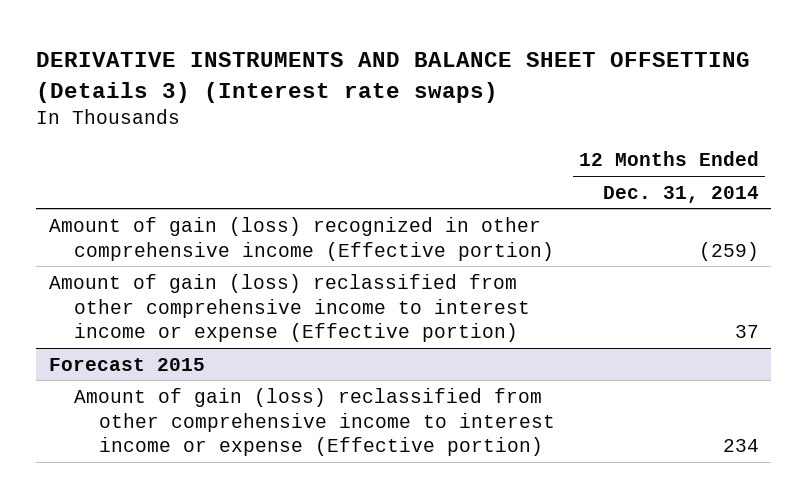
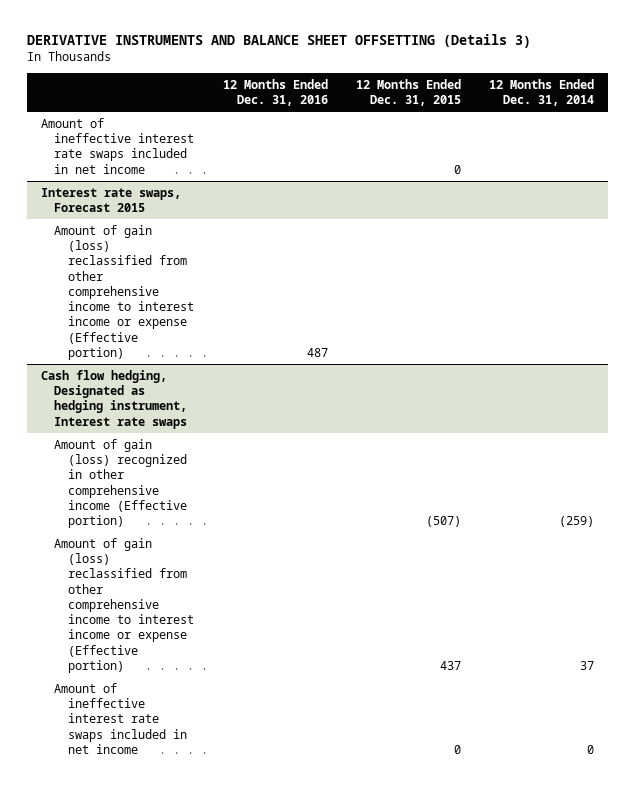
- DERIVATIVE INSTRUMENTS AND BALANCE SHEET OFFSETTING (Details 3) (Interest rate swaps)
+ DERIVATIVE INSTRUMENTS AND BALANCE SHEET OFFSETTING (Details 3)
- | 12 Months Ended Dec. 31, 2014
+ | 12 Months Ended Dec. 31, 2016 | 12 Months Ended Dec. 31, 2015 | 12 Months Ended Dec. 31, 2014
+ Amount of ineffective interest rate swaps included in net income | | 0 |
+ Interest rate swaps, Forecast 2015
+ Amount of gain (loss) reclassified from other comprehensive income to interest income or expense (Effective portion) | 487 | |
+ Cash flow hedging, Designated as hedging instrument, Interest rate swaps
- Forecast 2015
- Amount of gain (loss) reclassified from other comprehensive income to interest income or expense (Effective portion) | 234
+ Amount of ineffective interest rate swaps included in net income | | 0 | 0

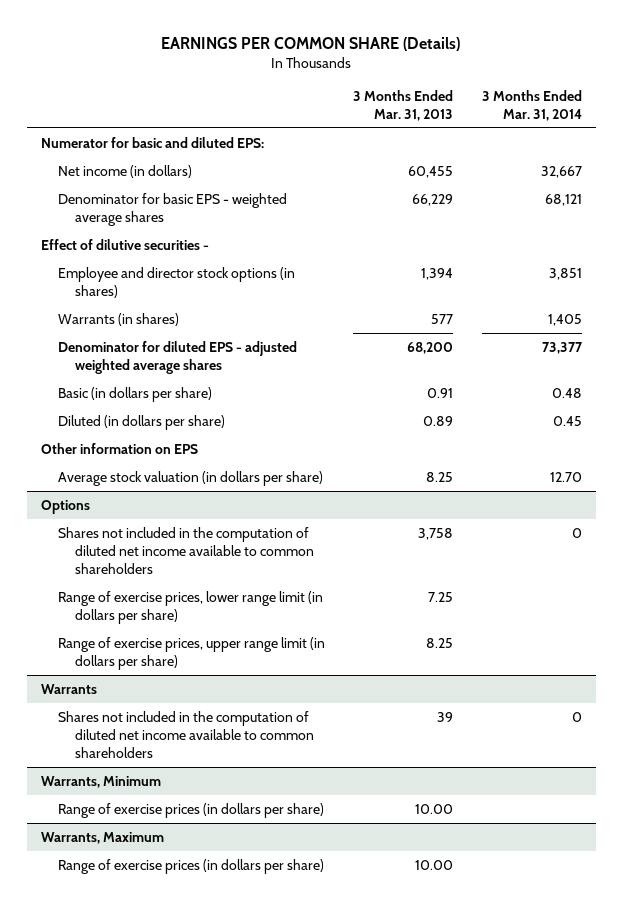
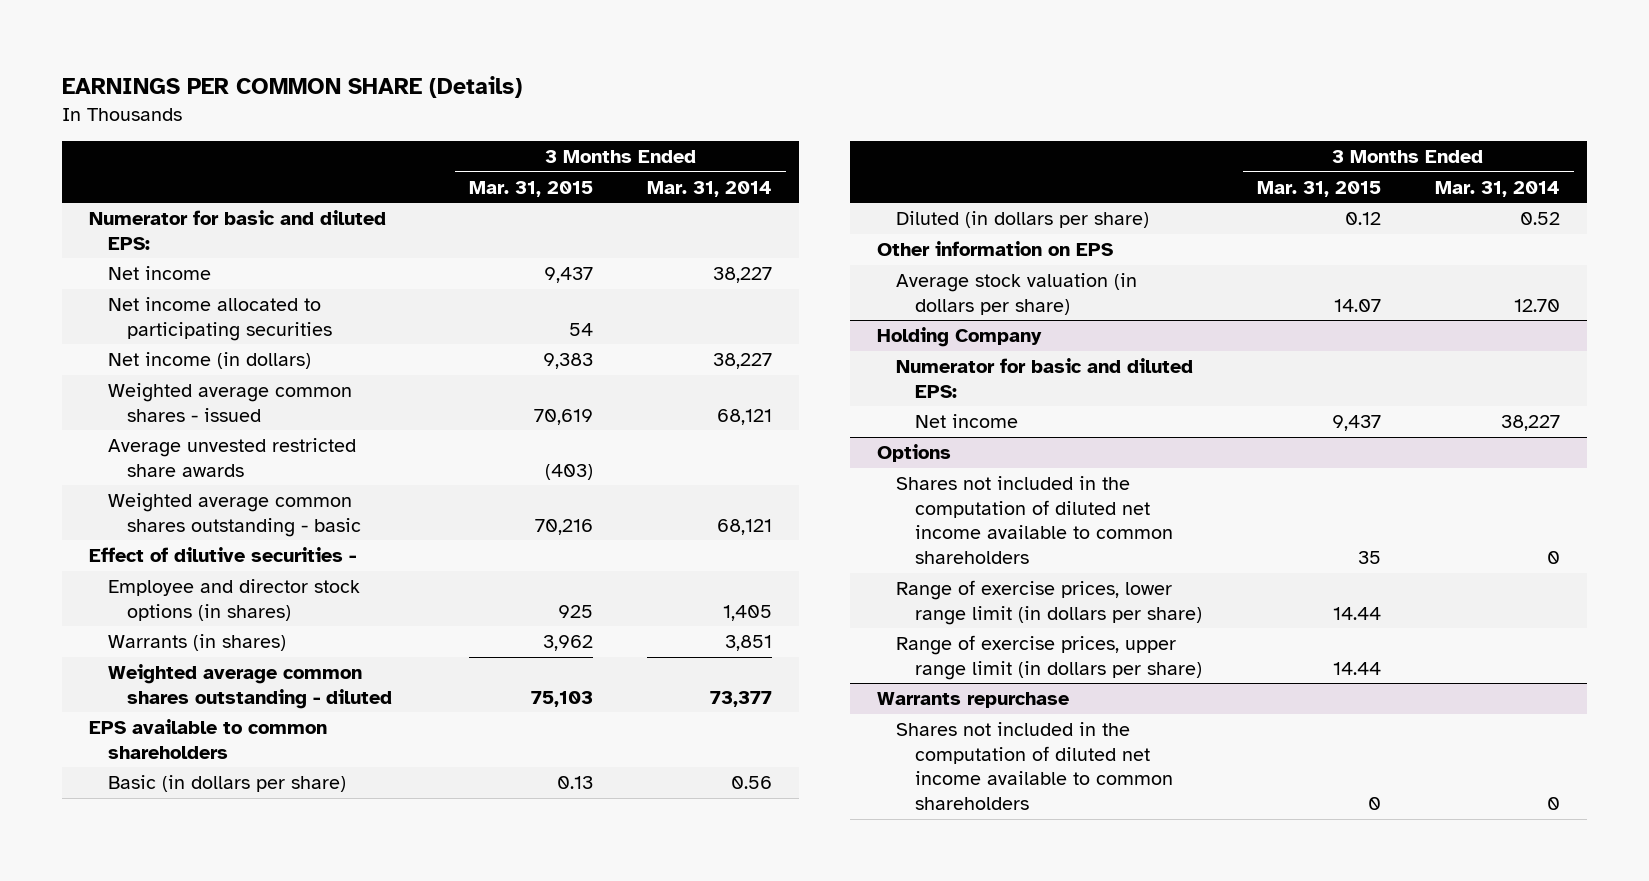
- | 3 Months Ended Mar. 31, 2013 | 3 Months Ended Mar. 31, 2014
+ | 3 Months Ended Mar. 31, 2015 | 3 Months Ended Mar. 31, 2014
- Net income (in dollars) | 60,455 | 32,667
- Denominator for basic EPS - weighted average shares | 66,229 | 68,121
+ Net income | 9,437 | 38,227
+ Net income allocated to participating securities | 54 |
+ Net income (in dollars) | 9,383 | 38,227
+ Weighted average common shares - issued | 70,619 | 68,121
+ Average unvested restricted share awards | (403) |
+ Weighted average common shares outstanding - basic | 70,216 | 68,121
- Employee and director stock options (in shares) | 1,394 | 3,851
- Warrants (in shares) | 577 | 1,405
- Denominator for diluted EPS - adjusted weighted average shares | 68,200 | 73,377
- Basic (in dollars per share) | 0.91 | 0.48
- Diluted (in dollars per share) | 0.89 | 0.45
+ Employee and director stock options (in shares) | 925 | 1,405
+ Warrants (in shares) | 3,962 | 3,851
+ Weighted average common shares outstanding - diluted | 75,103 | 73,377
+ EPS available to common shareholders
+ Basic (in dollars per share) | 0.13 | 0.56
+ Diluted (in dollars per share) | 0.12 | 0.52
+ Holding Company
+ Numerator for basic and diluted EPS:
+ Net income | 9,437 | 38,227
- Warrants
+ Warrants repurchase
- Warrants, Minimum
- Range of exercise prices (in dollars per share) | 10.00 |
- Warrants, Maximum
- Range of exercise prices (in dollars per share) | 10.00 |

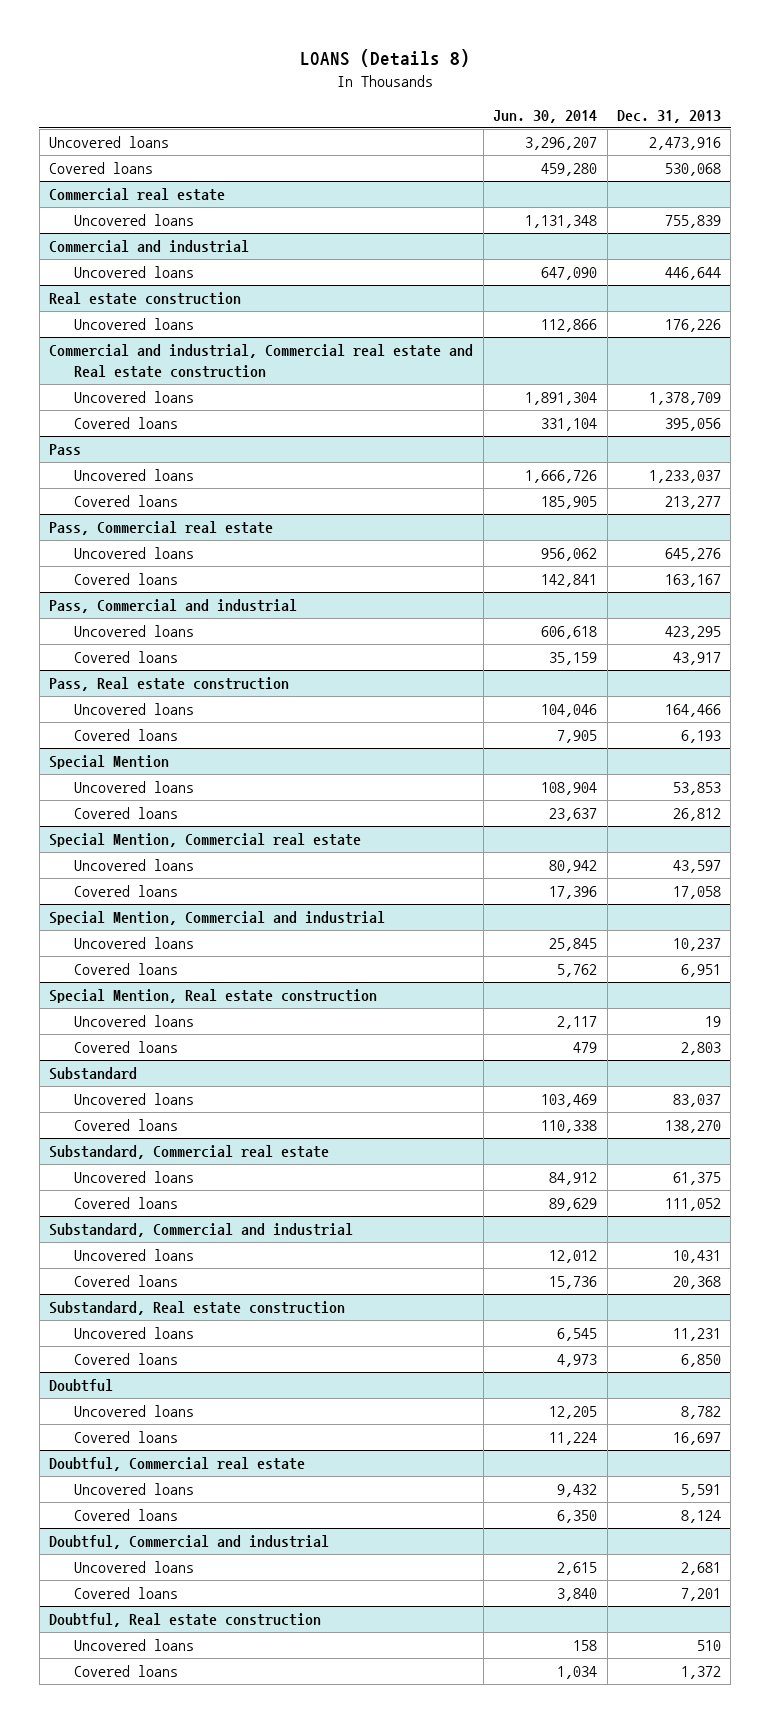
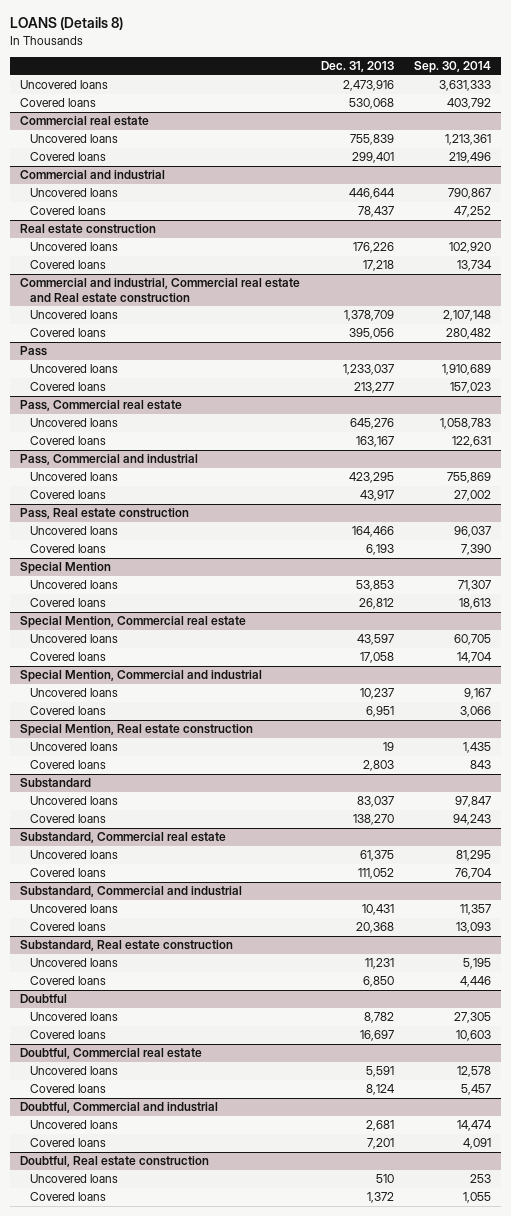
- | Jun. 30, 2014 | Dec. 31, 2013
+ | Dec. 31, 2013 | Sep. 30, 2014
@ Commercial real estate
+ Covered loans | 299,401 | 219,496
@ Commercial and industrial
+ Covered loans | 78,437 | 47,252
@ Real estate construction
+ Covered loans | 17,218 | 13,734

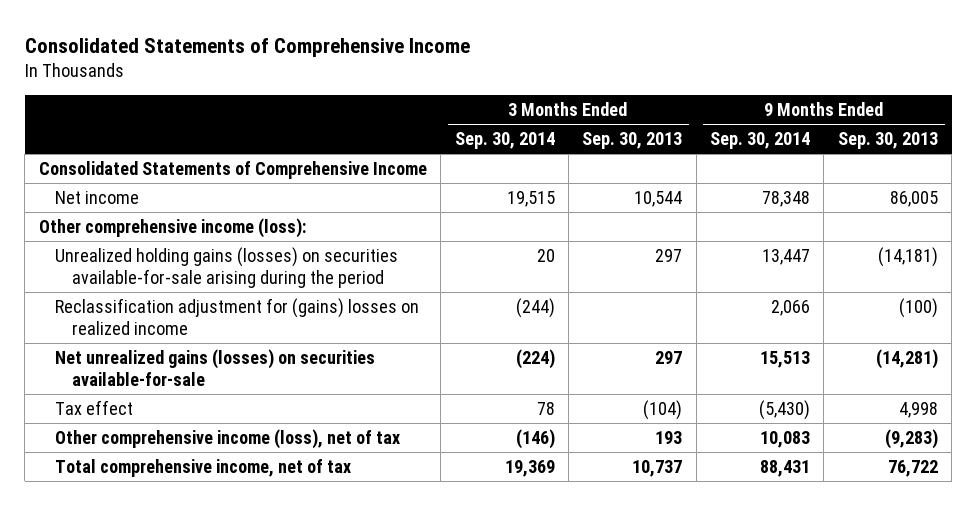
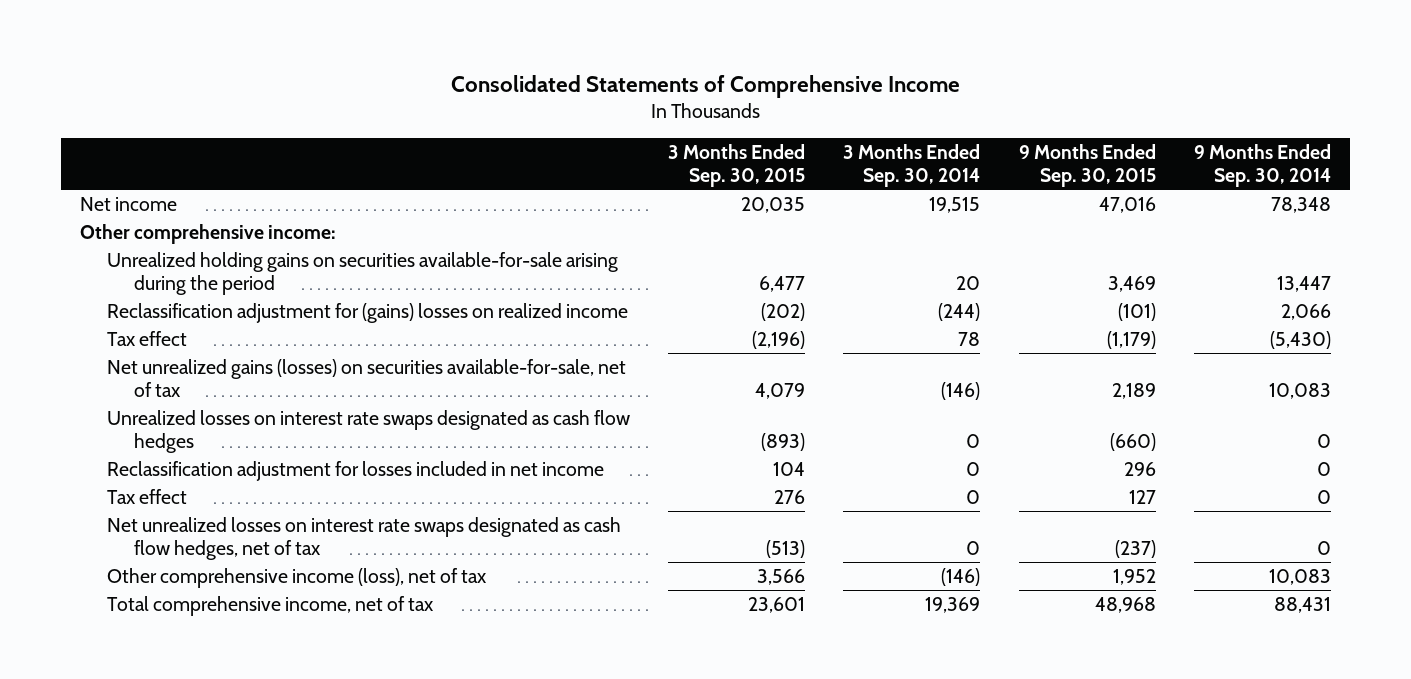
- | 3 Months Ended Sep. 30, 2014 | 3 Months Ended Sep. 30, 2013 | 9 Months Ended Sep. 30, 2014 | 9 Months Ended Sep. 30, 2013
+ | 3 Months Ended Sep. 30, 2015 | 3 Months Ended Sep. 30, 2014 | 9 Months Ended Sep. 30, 2015 | 9 Months Ended Sep. 30, 2014
- Consolidated Statements of Comprehensive Income
- Other comprehensive income (loss):
- Unrealized holding gains (losses) on securities available-for-sale arising during the period | 20 | 297 | 13,447 | (14,181)
+ Other comprehensive income:
+ Unrealized holding gains on securities available-for-sale arising during the period | 6,477 | 20 | 3,469 | 13,447
- Net unrealized gains (losses) on securities available-for-sale | (224) | 297 | 15,513 | (14,281)
+ Net unrealized gains (losses) on securities available-for-sale, net of tax | 4,079 | (146) | 2,189 | 10,083
+ Unrealized losses on interest rate swaps designated as cash flow hedges | (893) | 0 | (660) | 0
+ Reclassification adjustment for losses included in net income | 104 | 0 | 296 | 0
+ Tax effect | 276 | 0 | 127 | 0
+ Net unrealized losses on interest rate swaps designated as cash flow hedges, net of tax | (513) | 0 | (237) | 0

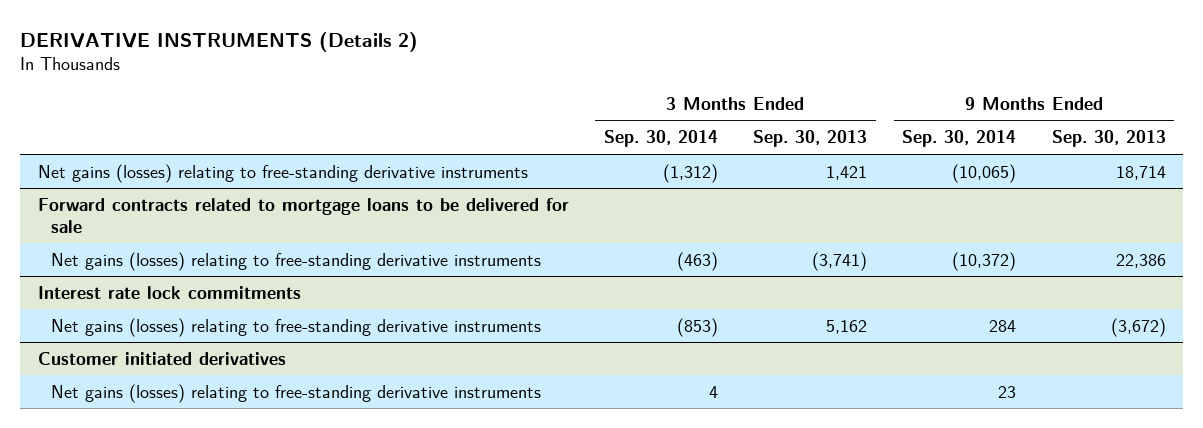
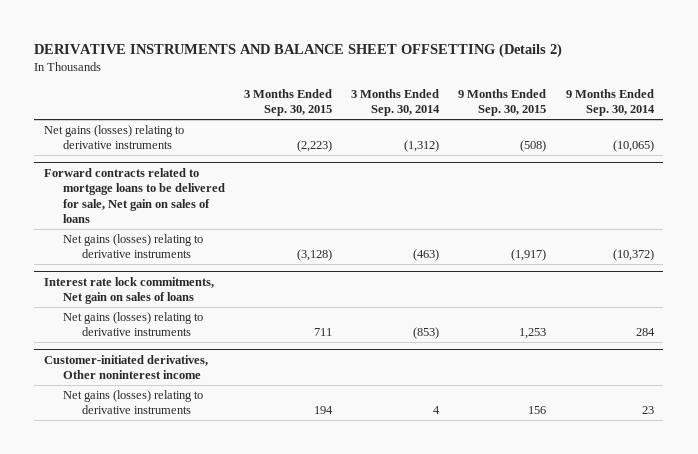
- DERIVATIVE INSTRUMENTS (Details 2)
+ DERIVATIVE INSTRUMENTS AND BALANCE SHEET OFFSETTING (Details 2)
- | 3 Months Ended Sep. 30, 2014 | 3 Months Ended Sep. 30, 2013 | 9 Months Ended Sep. 30, 2014 | 9 Months Ended Sep. 30, 2013
+ | 3 Months Ended Sep. 30, 2015 | 3 Months Ended Sep. 30, 2014 | 9 Months Ended Sep. 30, 2015 | 9 Months Ended Sep. 30, 2014
- Net gains (losses) relating to free-standing derivative instruments | (1,312) | 1,421 | (10,065) | 18,714
- Forward contracts related to mortgage loans to be delivered for sale
- Net gains (losses) relating to free-standing derivative instruments | (463) | (3,741) | (10,372) | 22,386
- Interest rate lock commitments
- Net gains (losses) relating to free-standing derivative instruments | (853) | 5,162 | 284 | (3,672)
- Customer initiated derivatives
- Net gains (losses) relating to free-standing derivative instruments | 4 | | 23 |
+ Net gains (losses) relating to derivative instruments | (2,223) | (1,312) | (508) | (10,065)
+ Forward contracts related to mortgage loans to be delivered for sale, Net gain on sales of loans
+ Net gains (losses) relating to derivative instruments | (3,128) | (463) | (1,917) | (10,372)
+ Interest rate lock commitments, Net gain on sales of loans
+ Net gains (losses) relating to derivative instruments | 711 | (853) | 1,253 | 284
+ Customer-initiated derivatives, Other noninterest income
+ Net gains (losses) relating to derivative instruments | 194 | 4 | 156 | 23

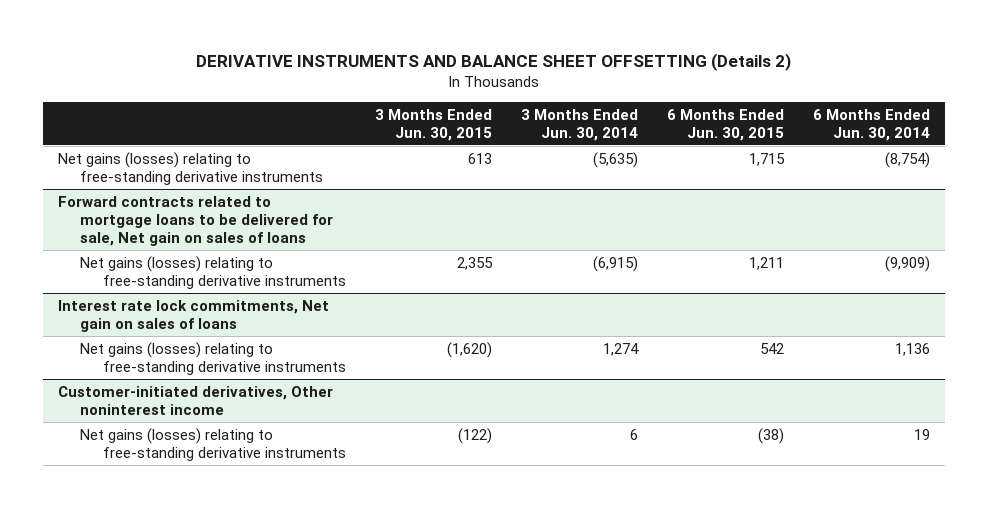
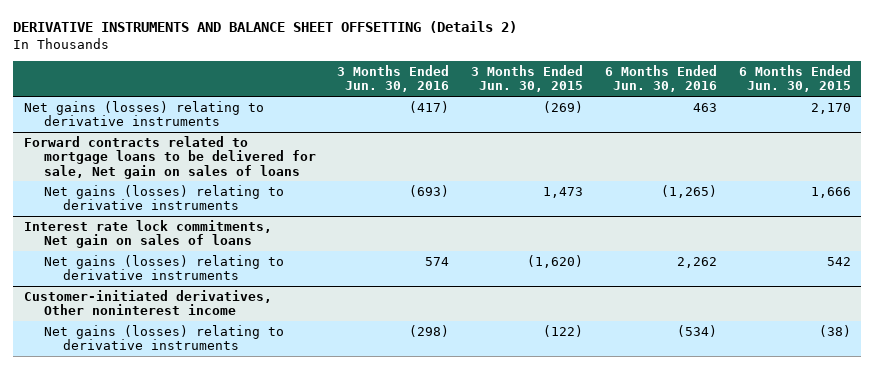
- | 3 Months Ended Jun. 30, 2015 | 3 Months Ended Jun. 30, 2014 | 6 Months Ended Jun. 30, 2015 | 6 Months Ended Jun. 30, 2014
+ | 3 Months Ended Jun. 30, 2016 | 3 Months Ended Jun. 30, 2015 | 6 Months Ended Jun. 30, 2016 | 6 Months Ended Jun. 30, 2015
- Net gains (losses) relating to free-standing derivative instruments | 613 | (5,635) | 1,715 | (8,754)
+ Net gains (losses) relating to derivative instruments | (417) | (269) | 463 | 2,170
@ Forward contracts related to mortgage loans to be delivered for sale, Net gain on sales of loans
- Net gains (losses) relating to free-standing derivative instruments | 2,355 | (6,915) | 1,211 | (9,909)
+ Net gains (losses) relating to derivative instruments | (693) | 1,473 | (1,265) | 1,666
@ Interest rate lock commitments, Net gain on sales of loans
- Net gains (losses) relating to free-standing derivative instruments | (1,620) | 1,274 | 542 | 1,136
+ Net gains (losses) relating to derivative instruments | 574 | (1,620) | 2,262 | 542
@ Customer-initiated derivatives, Other noninterest income
- Net gains (losses) relating to free-standing derivative instruments | (122) | 6 | (38) | 19
+ Net gains (losses) relating to derivative instruments | (298) | (122) | (534) | (38)

